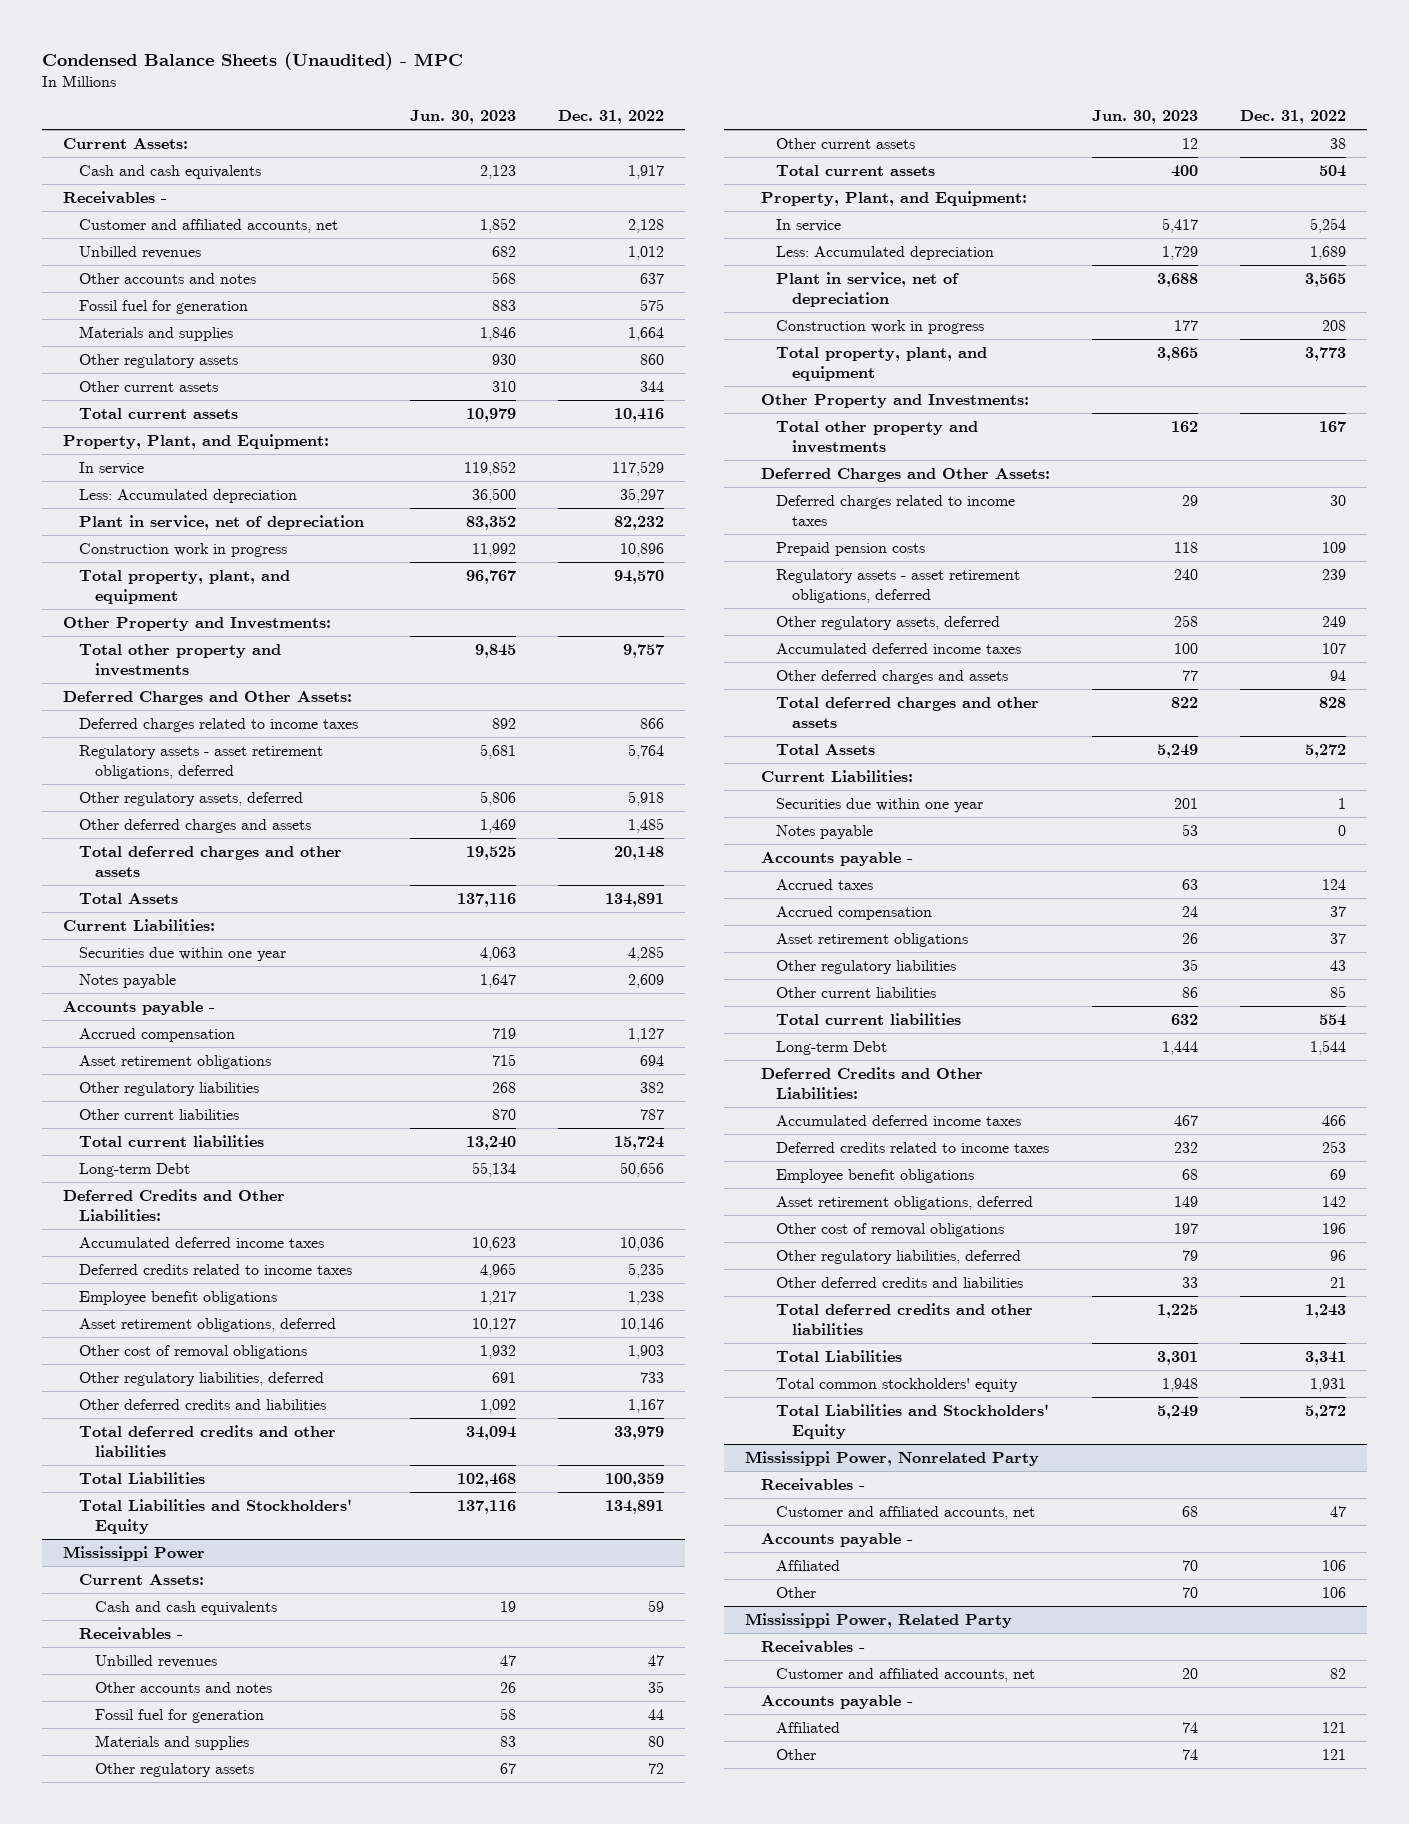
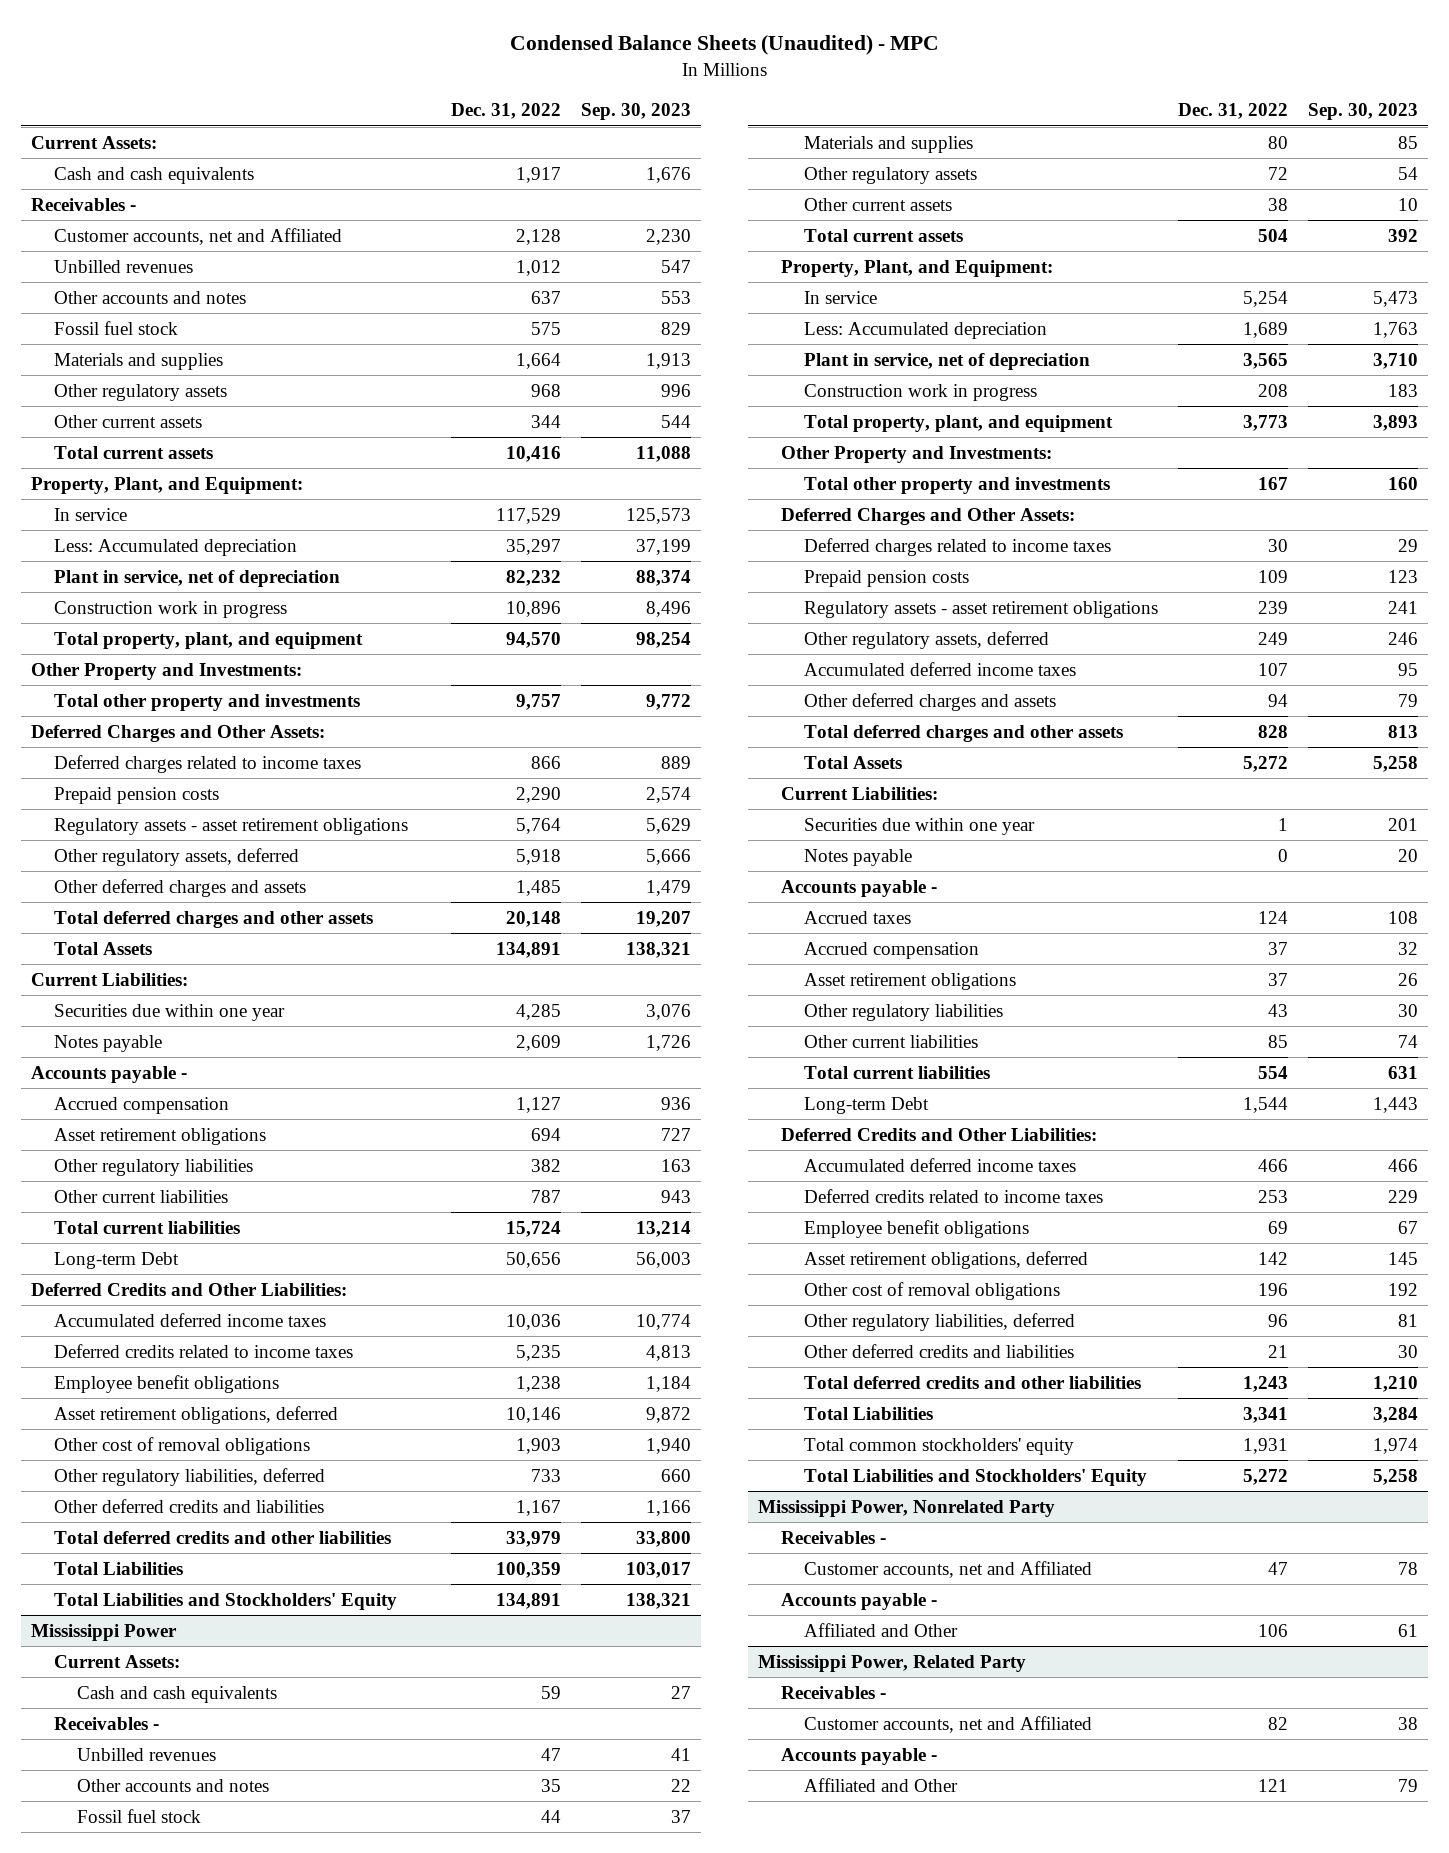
- | Jun. 30, 2023 | Dec. 31, 2022
+ | Dec. 31, 2022 | Sep. 30, 2023
- Customer and affiliated accounts, net | 1,852 | 2,128
+ Customer accounts, net and Affiliated | 2,128 | 2,230
- Fossil fuel for generation | 883 | 575
+ Fossil fuel stock | 575 | 829
- Other regulatory assets | 930 | 860
+ Other regulatory assets | 968 | 996
- Regulatory assets - asset retirement obligations, deferred | 5,681 | 5,764
+ Prepaid pension costs | 2,290 | 2,574
+ Regulatory assets - asset retirement obligations | 5,764 | 5,629
@ Mississippi Power
- Fossil fuel for generation | 58 | 44
+ Fossil fuel stock | 44 | 37
- Regulatory assets - asset retirement obligations, deferred | 240 | 239
+ Regulatory assets - asset retirement obligations | 239 | 241
@ Mississippi Power, Nonrelated Party
- Customer and affiliated accounts, net | 68 | 47
+ Customer accounts, net and Affiliated | 47 | 78
- Affiliated | 70 | 106
- Other | 70 | 106
+ Affiliated and Other | 106 | 61
@ Mississippi Power, Related Party
- Customer and affiliated accounts, net | 20 | 82
+ Customer accounts, net and Affiliated | 82 | 38
- Affiliated | 74 | 121
- Other | 74 | 121
+ Affiliated and Other | 121 | 79

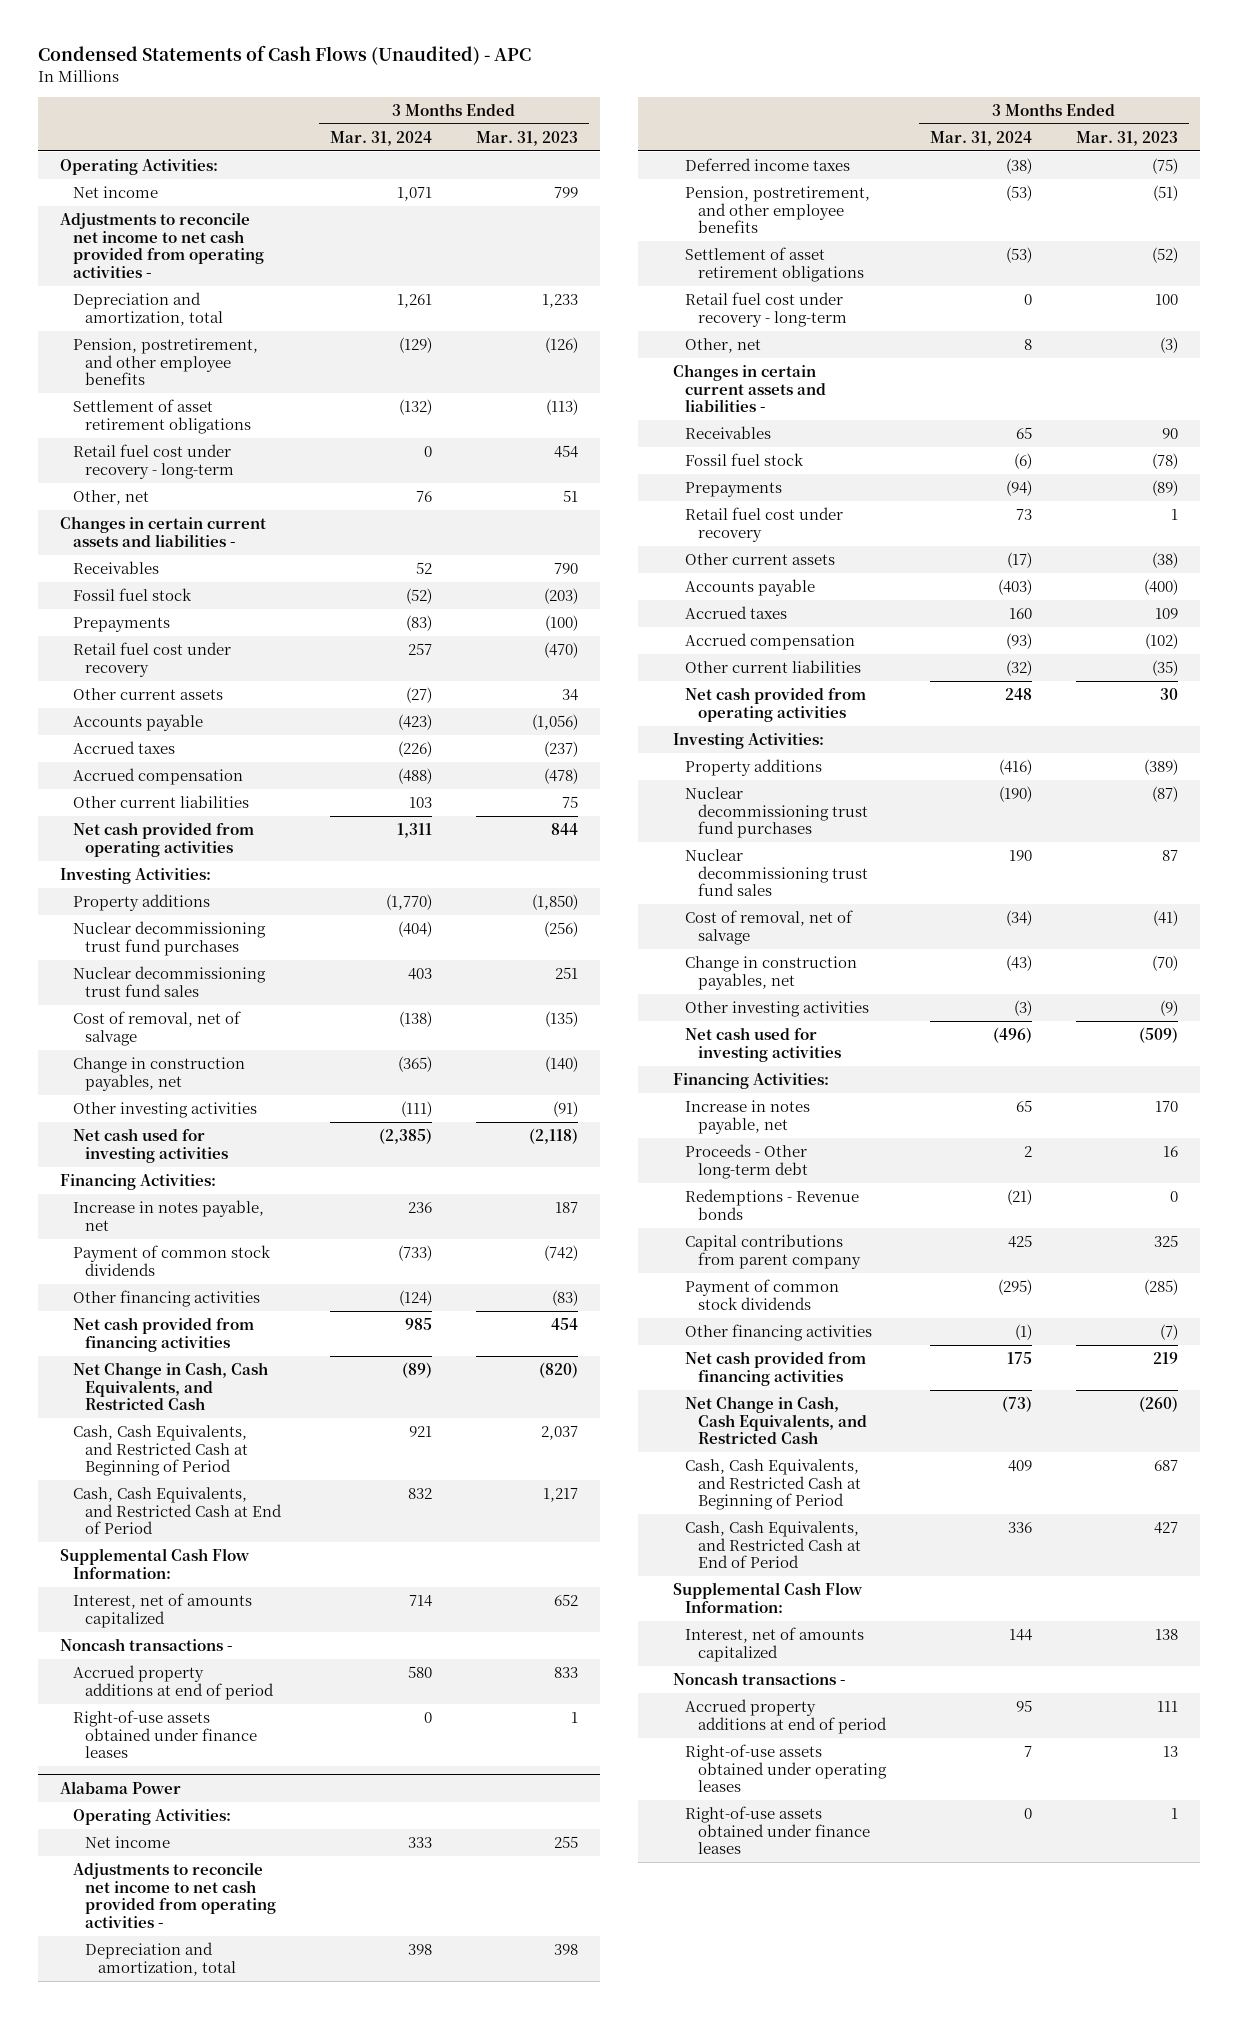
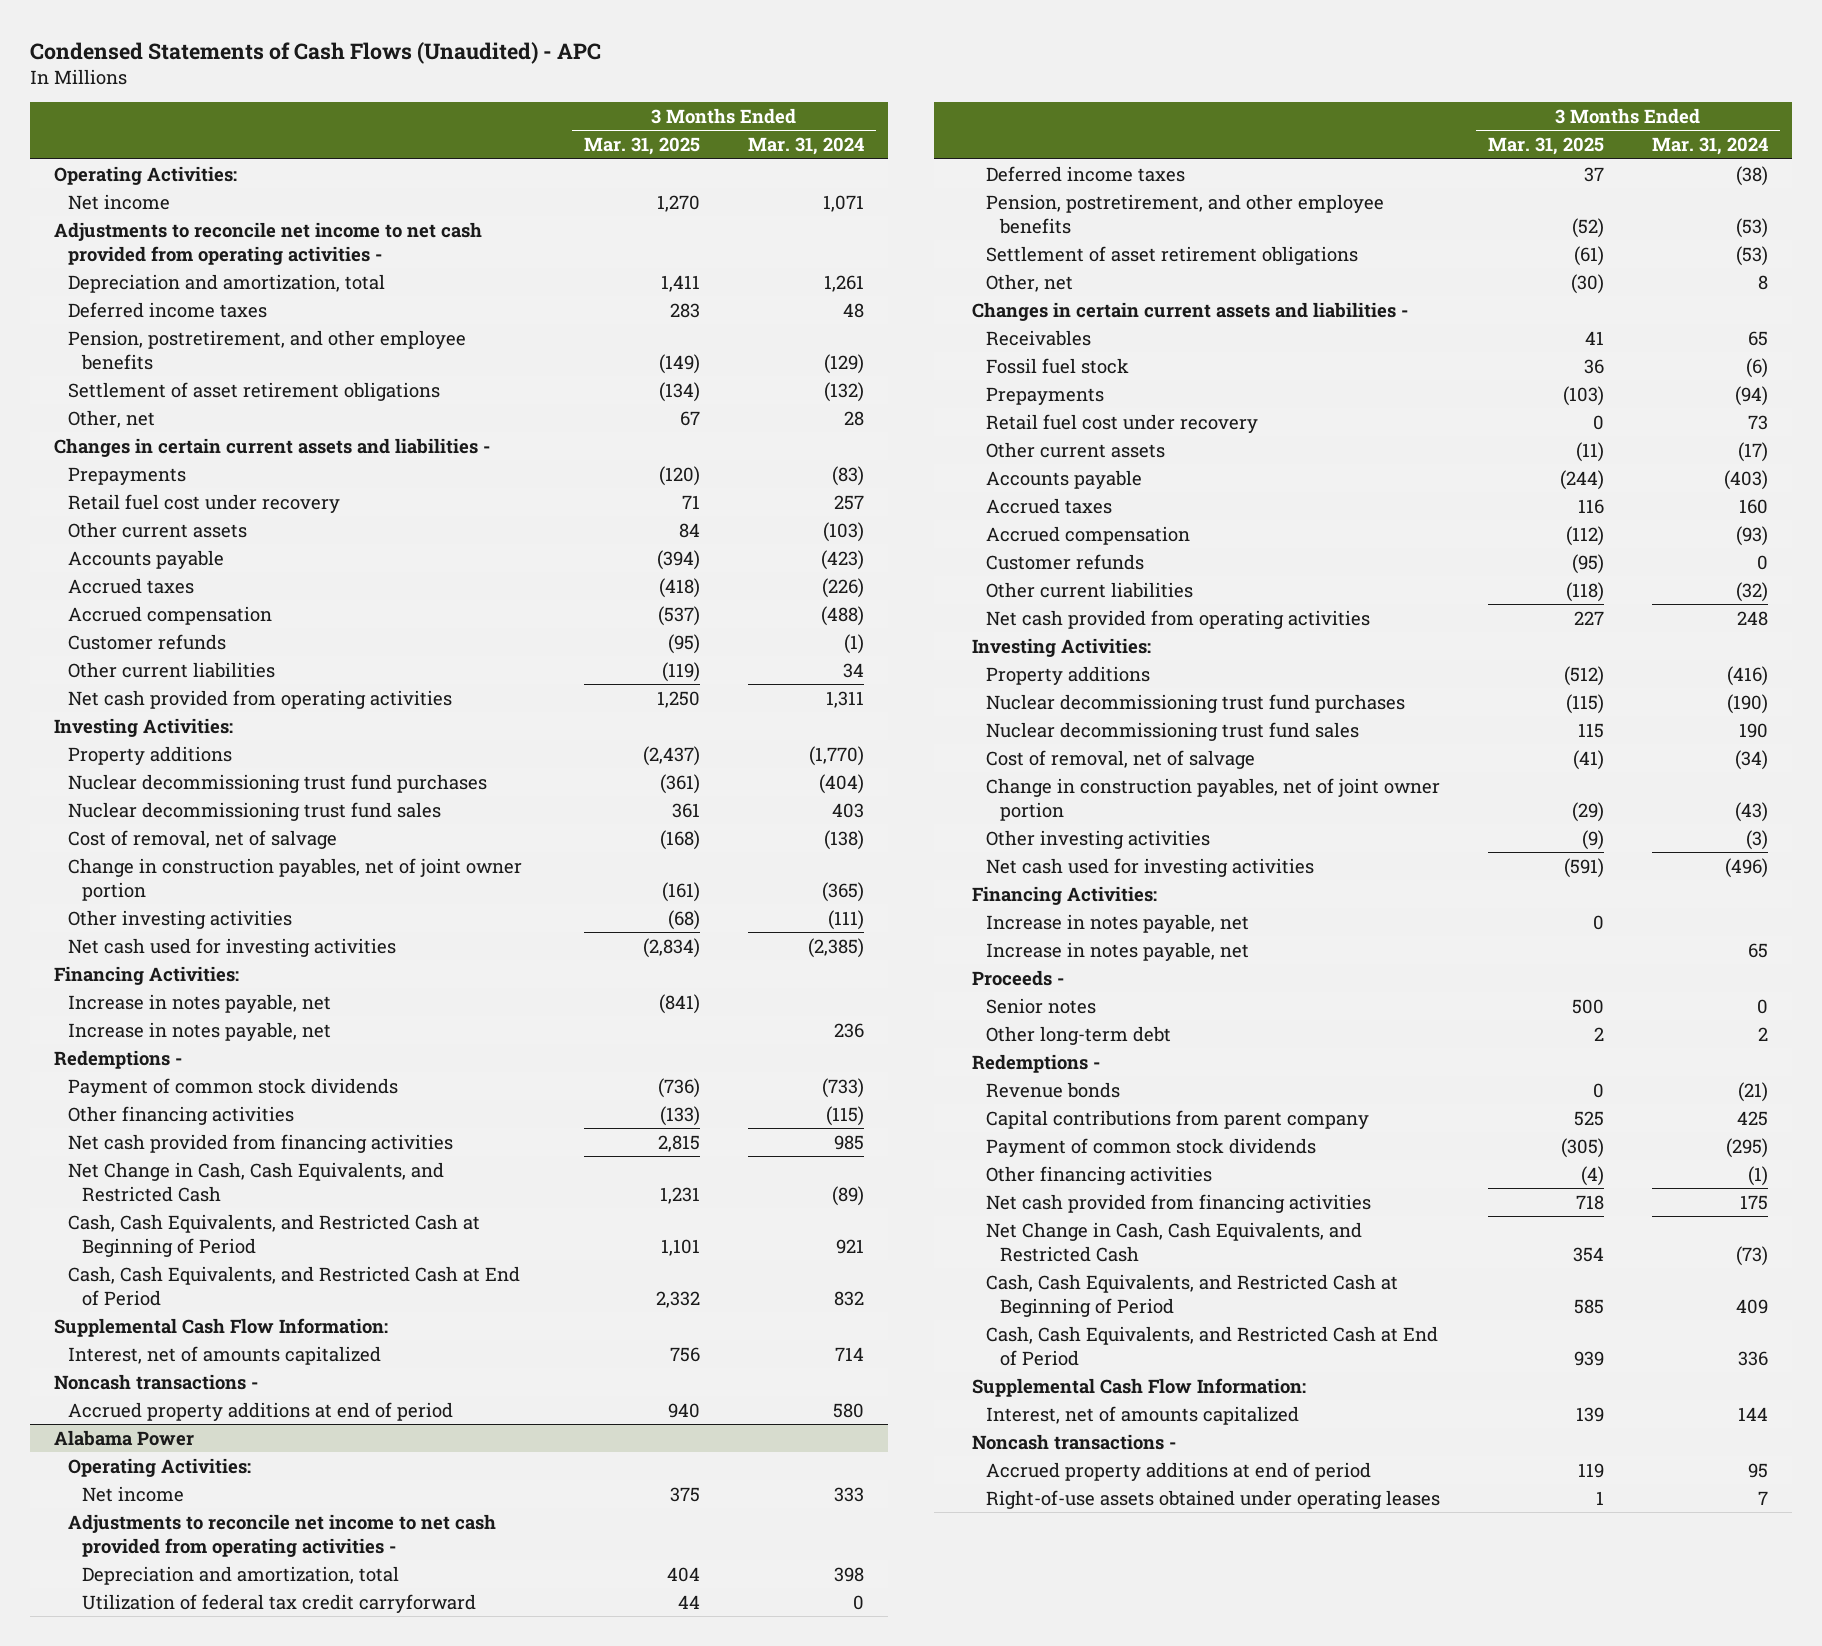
- | 3 Months Ended Mar. 31, 2024 | 3 Months Ended Mar. 31, 2023
+ | 3 Months Ended Mar. 31, 2025 | 3 Months Ended Mar. 31, 2024
+ Deferred income taxes | 283 | 48
- Retail fuel cost under recovery - long-term | 0 | 454
- Other, net | 76 | 51
+ Other, net | 67 | 28
- Receivables | 52 | 790
- Fossil fuel stock | (52) | (203)
- Other current assets | (27) | 34
+ Other current assets | 84 | (103)
- Other current liabilities | 103 | 75
+ Customer refunds | (95) | (1)
+ Other current liabilities | (119) | 34
- Change in construction payables, net | (365) | (140)
+ Change in construction payables, net of joint owner portion | (161) | (365)
+ Increase in notes payable, net | (841) |
+ Redemptions -
- Other financing activities | (124) | (83)
+ Other financing activities | (133) | (115)
- Right-of-use assets obtained under finance leases | 0 | 1
@ Alabama Power
+ Utilization of federal tax credit carryforward | 44 | 0
- Retail fuel cost under recovery - long-term | 0 | 100
+ Customer refunds | (95) | 0
- Change in construction payables, net | (43) | (70)
+ Change in construction payables, net of joint owner portion | (29) | (43)
+ Increase in notes payable, net | 0 |
- Proceeds - Other long-term debt | 2 | 16
- Redemptions - Revenue bonds | (21) | 0
+ Proceeds -
+ Senior notes | 500 | 0
+ Other long-term debt | 2 | 2
+ Redemptions -
+ Revenue bonds | 0 | (21)
- Right-of-use assets obtained under finance leases | 0 | 1

